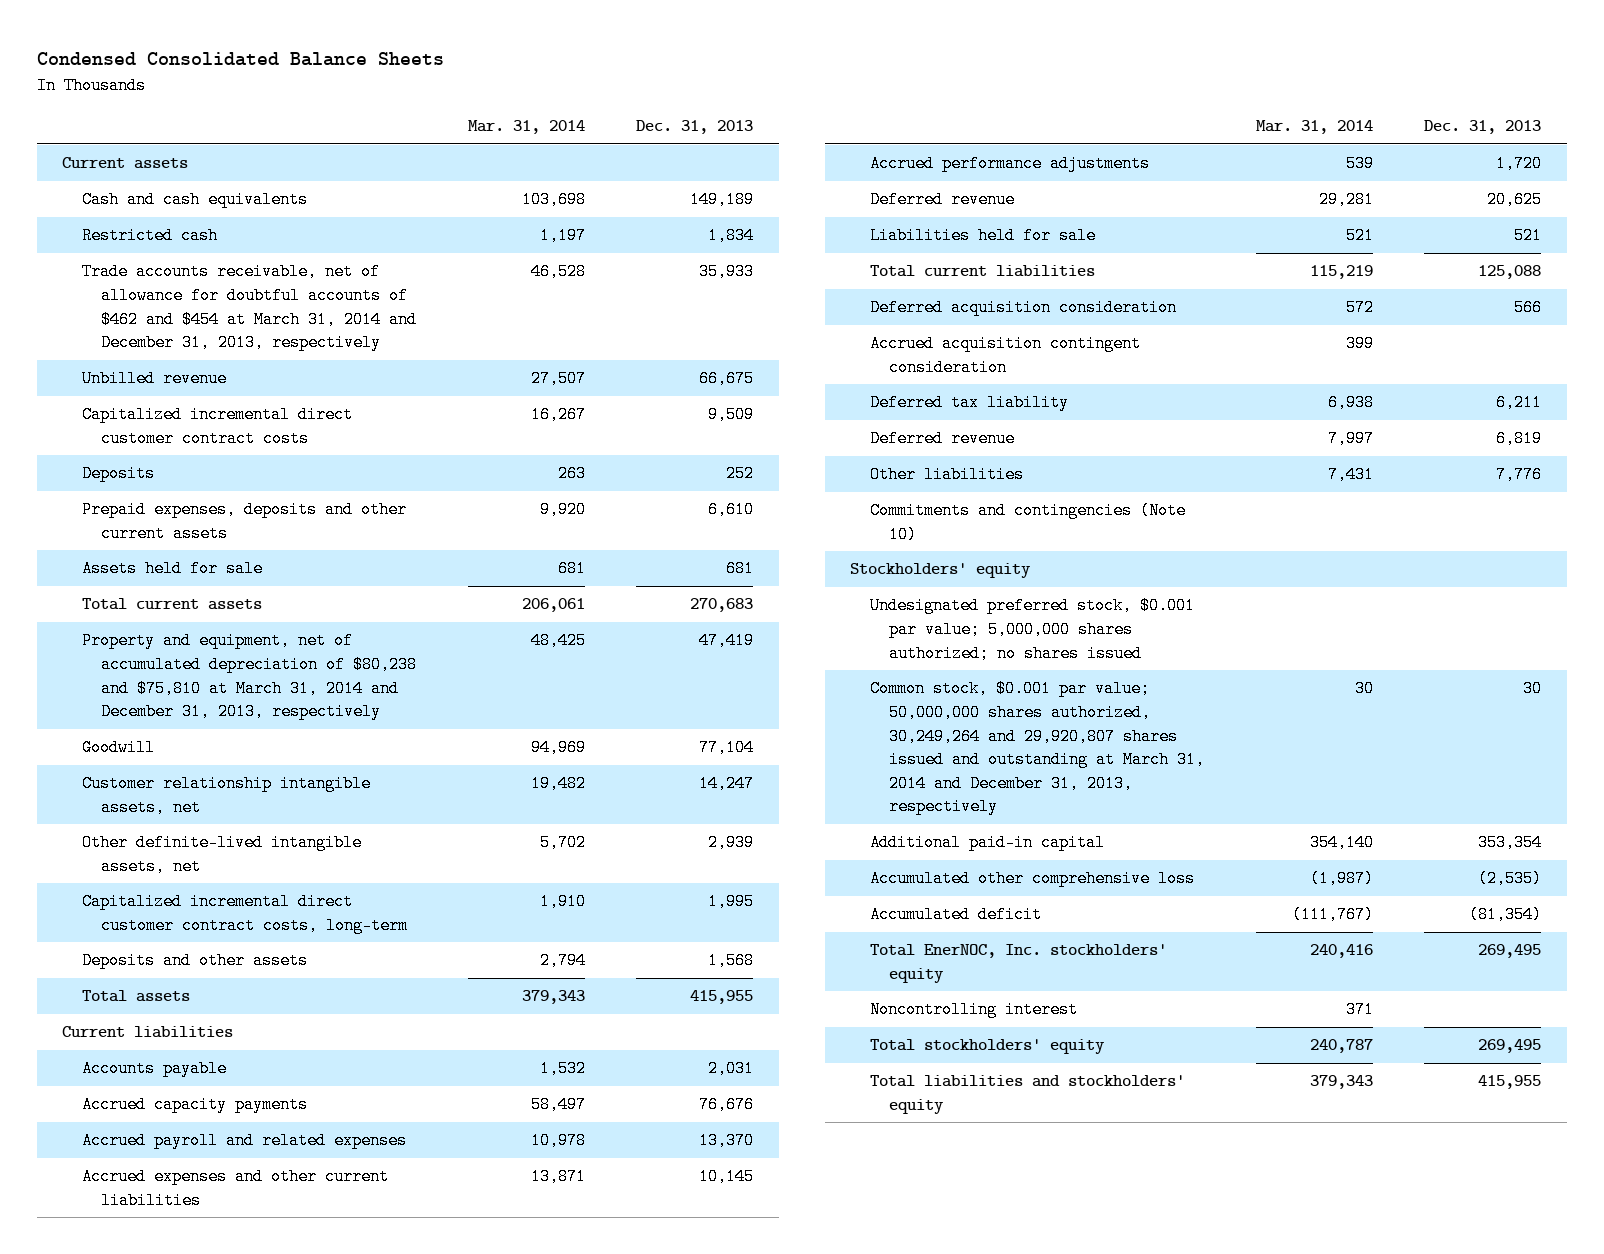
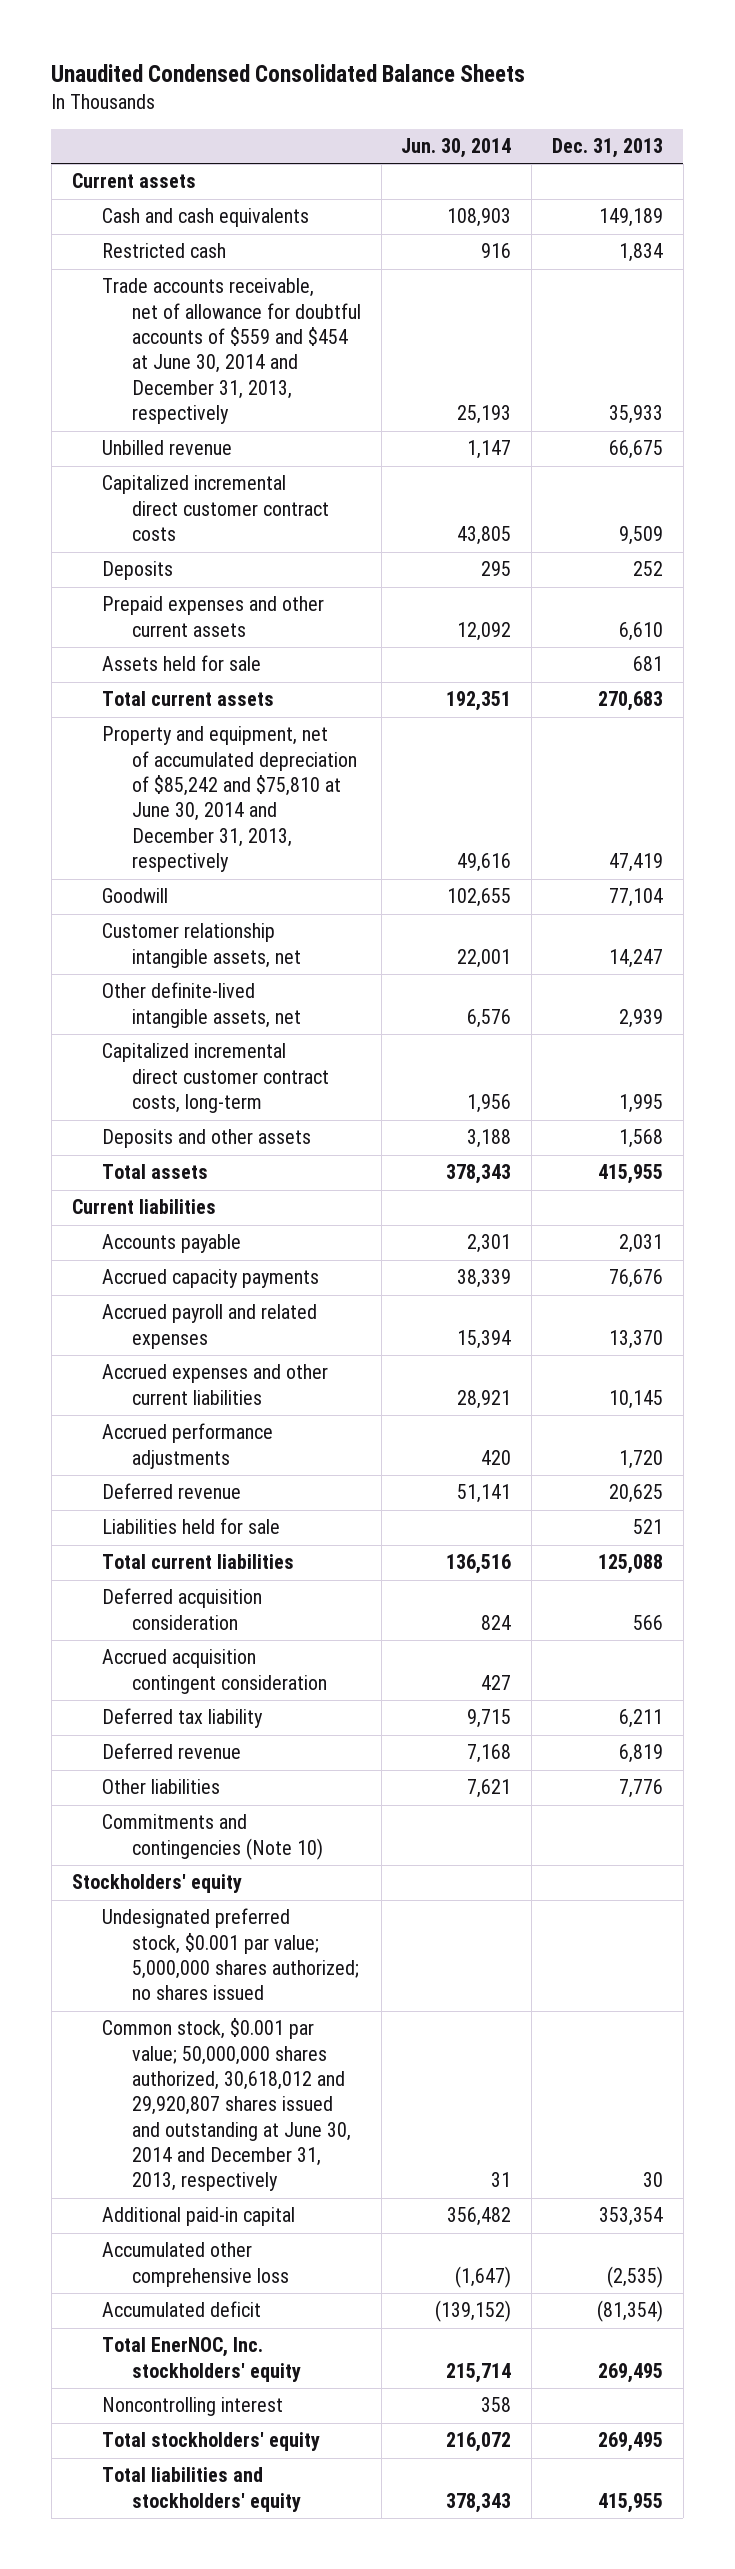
- Condensed Consolidated Balance Sheets
+ Unaudited Condensed Consolidated Balance Sheets
- | Mar. 31, 2014 | Dec. 31, 2013
+ | Jun. 30, 2014 | Dec. 31, 2013
- Trade accounts receivable, net of allowance for doubtful accounts of $462 and $454 at March 31, 2014 and December 31, 2013, respectively | 46,528 | 35,933
+ Trade accounts receivable, net of allowance for doubtful accounts of $559 and $454 at June 30, 2014 and December 31, 2013, respectively | 25,193 | 35,933
- Prepaid expenses, deposits and other current assets | 9,920 | 6,610
+ Prepaid expenses and other current assets | 12,092 | 6,610
- Property and equipment, net of accumulated depreciation of $80,238 and $75,810 at March 31, 2014 and December 31, 2013, respectively | 48,425 | 47,419
+ Property and equipment, net of accumulated depreciation of $85,242 and $75,810 at June 30, 2014 and December 31, 2013, respectively | 49,616 | 47,419
- Common stock, $0.001 par value; 50,000,000 shares authorized, 30,249,264 and 29,920,807 shares issued and outstanding at March 31, 2014 and December 31, 2013, respectively | 30 | 30
+ Common stock, $0.001 par value; 50,000,000 shares authorized, 30,618,012 and 29,920,807 shares issued and outstanding at June 30, 2014 and December 31, 2013, respectively | 31 | 30

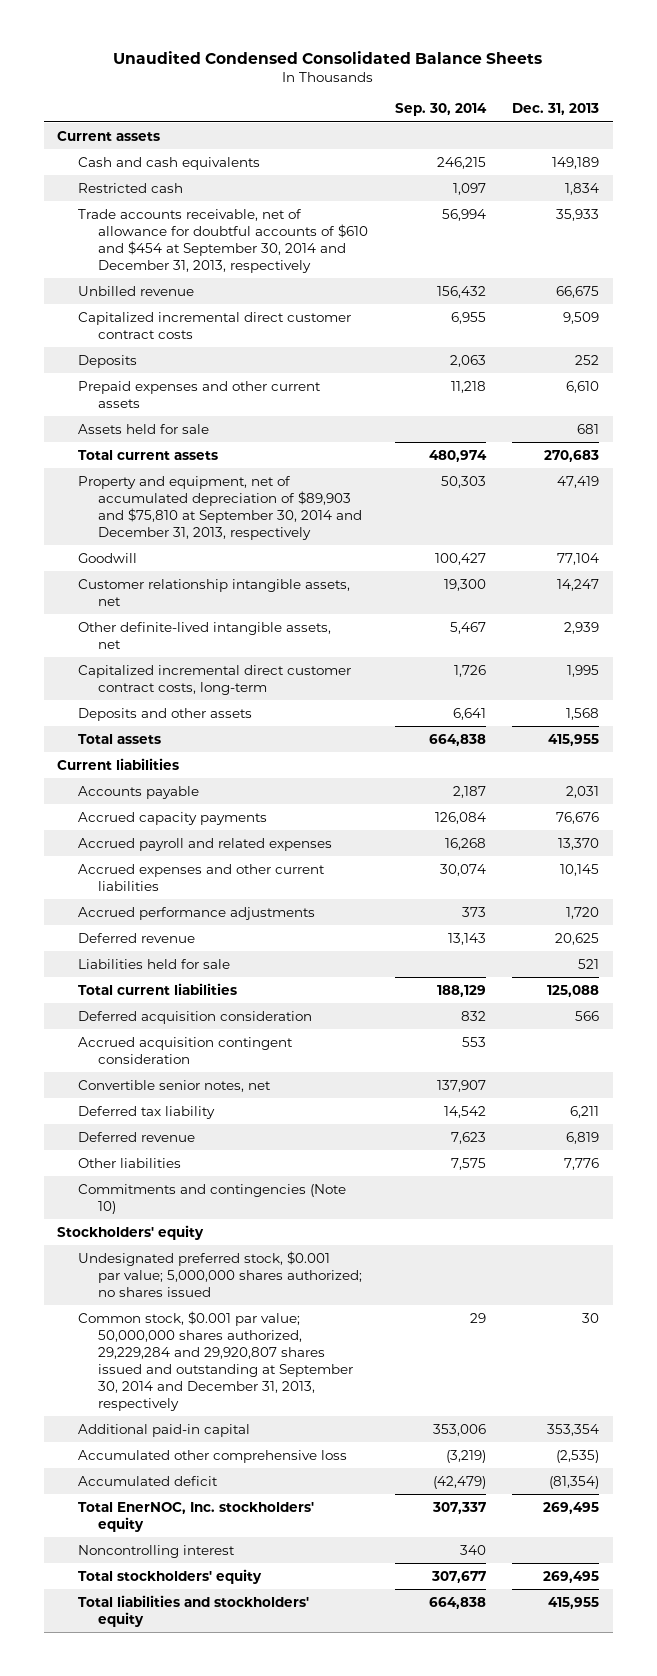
- | Jun. 30, 2014 | Dec. 31, 2013
+ | Sep. 30, 2014 | Dec. 31, 2013
- Trade accounts receivable, net of allowance for doubtful accounts of $559 and $454 at June 30, 2014 and December 31, 2013, respectively | 25,193 | 35,933
+ Trade accounts receivable, net of allowance for doubtful accounts of $610 and $454 at September 30, 2014 and December 31, 2013, respectively | 56,994 | 35,933
- Property and equipment, net of accumulated depreciation of $85,242 and $75,810 at June 30, 2014 and December 31, 2013, respectively | 49,616 | 47,419
+ Property and equipment, net of accumulated depreciation of $89,903 and $75,810 at September 30, 2014 and December 31, 2013, respectively | 50,303 | 47,419
+ Convertible senior notes, net | 137,907 |
- Common stock, $0.001 par value; 50,000,000 shares authorized, 30,618,012 and 29,920,807 shares issued and outstanding at June 30, 2014 and December 31, 2013, respectively | 31 | 30
+ Common stock, $0.001 par value; 50,000,000 shares authorized, 29,229,284 and 29,920,807 shares issued and outstanding at September 30, 2014 and December 31, 2013, respectively | 29 | 30

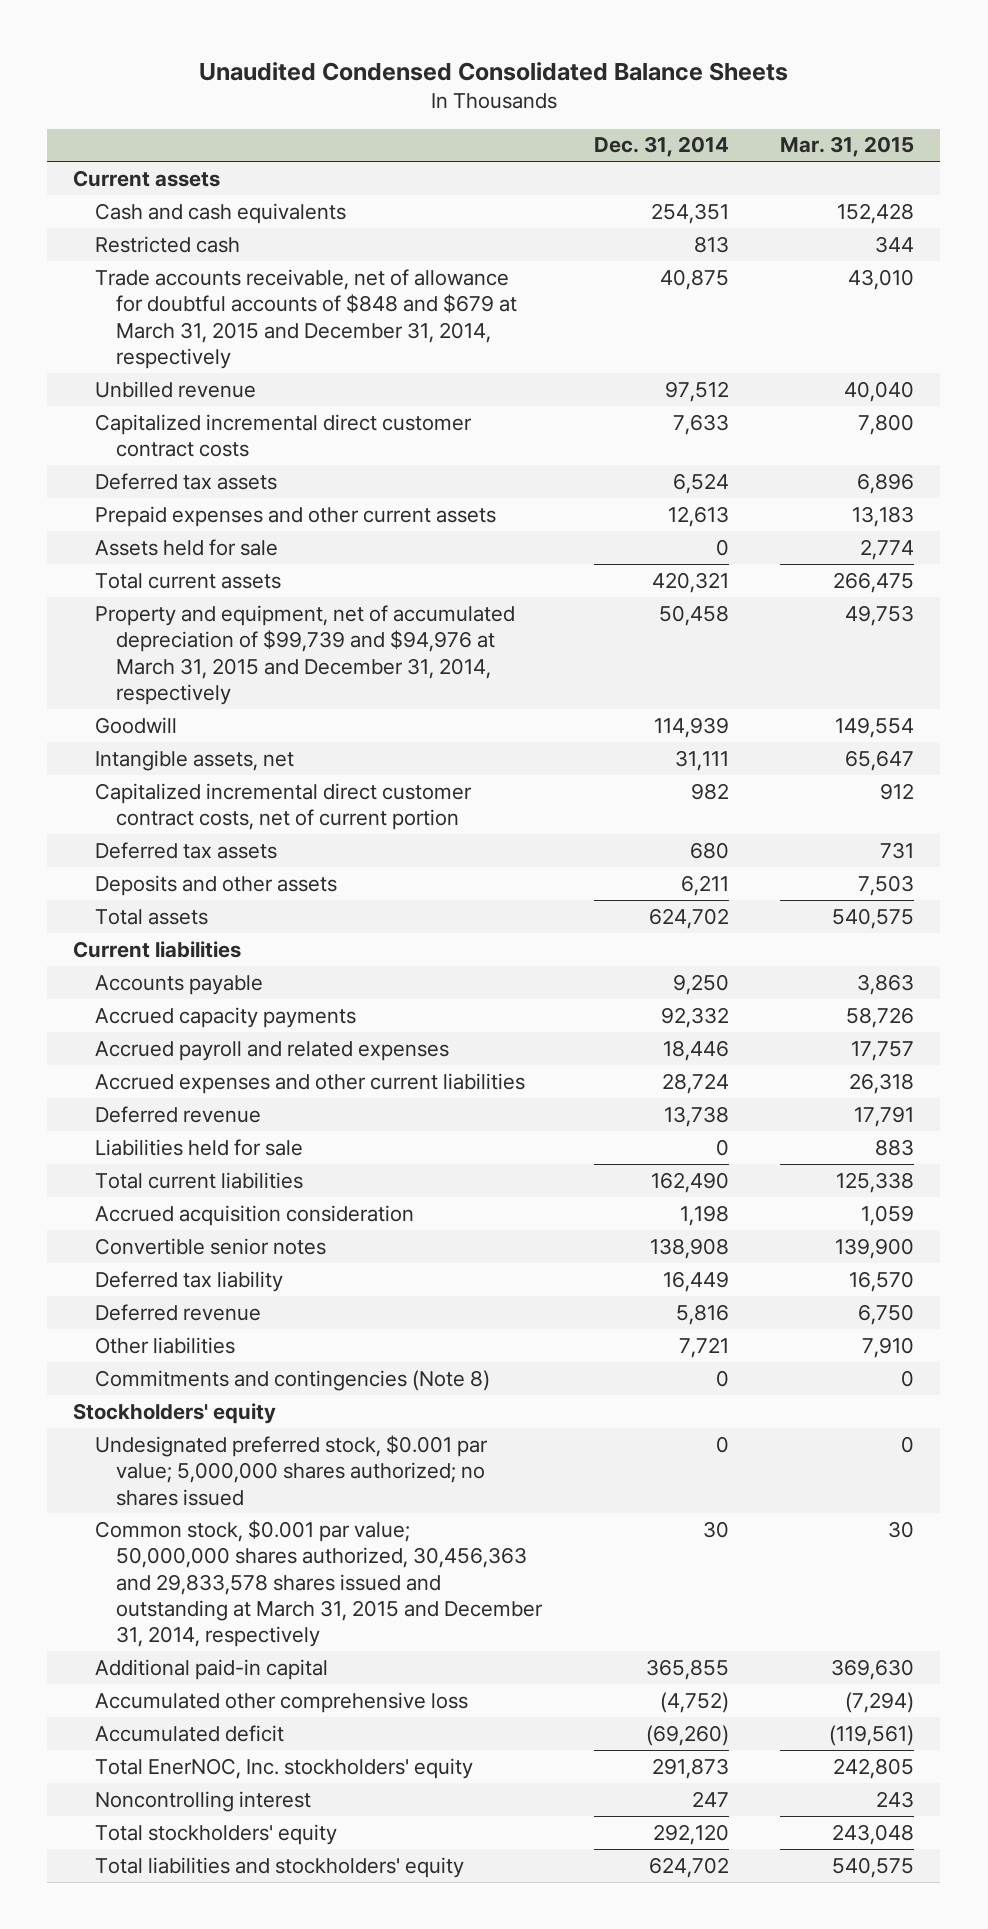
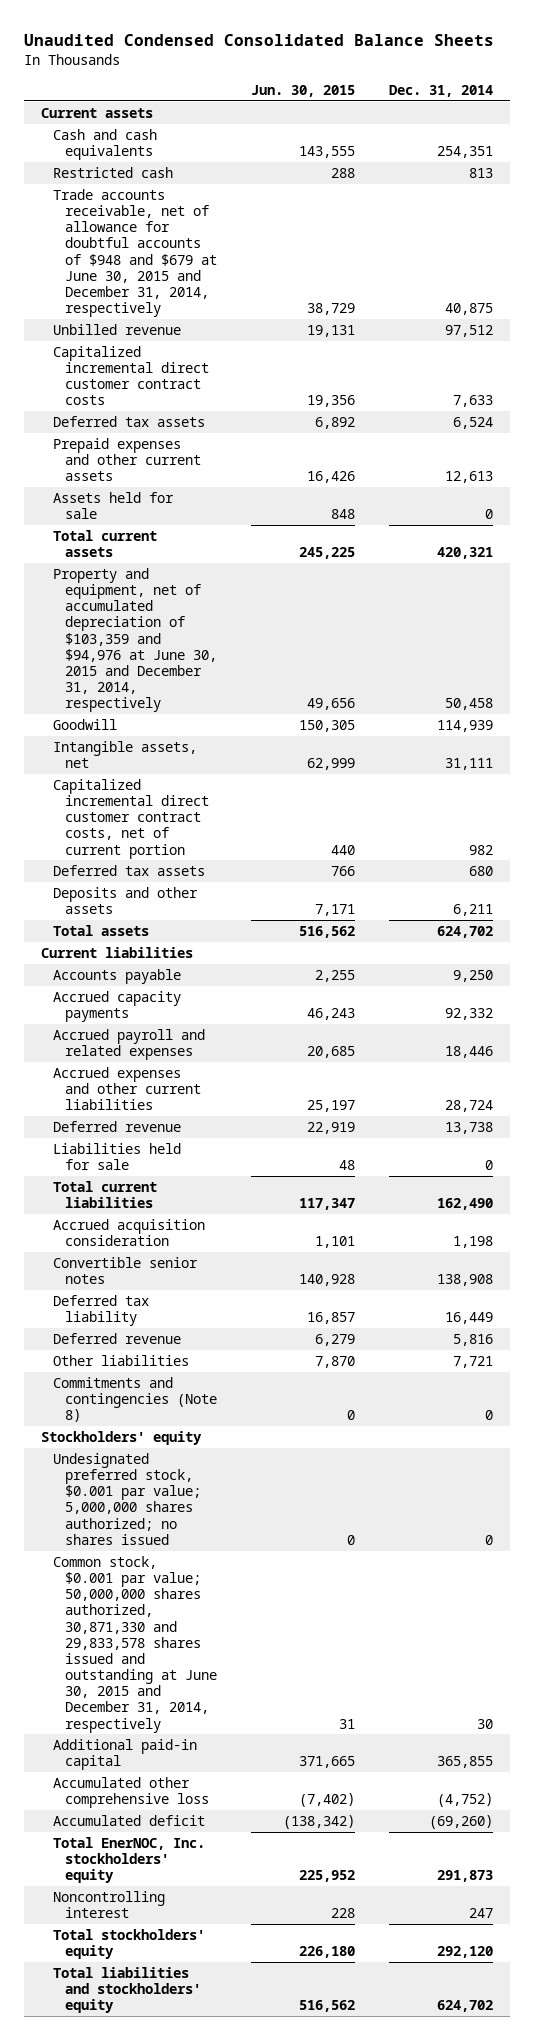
- | Dec. 31, 2014 | Mar. 31, 2015
+ | Jun. 30, 2015 | Dec. 31, 2014
- Trade accounts receivable, net of allowance for doubtful accounts of $848 and $679 at March 31, 2015 and December 31, 2014, respectively | 40,875 | 43,010
+ Trade accounts receivable, net of allowance for doubtful accounts of $948 and $679 at June 30, 2015 and December 31, 2014, respectively | 38,729 | 40,875
- Property and equipment, net of accumulated depreciation of $99,739 and $94,976 at March 31, 2015 and December 31, 2014, respectively | 50,458 | 49,753
+ Property and equipment, net of accumulated depreciation of $103,359 and $94,976 at June 30, 2015 and December 31, 2014, respectively | 49,656 | 50,458
- Common stock, $0.001 par value; 50,000,000 shares authorized, 30,456,363 and 29,833,578 shares issued and outstanding at March 31, 2015 and December 31, 2014, respectively | 30 | 30
+ Common stock, $0.001 par value; 50,000,000 shares authorized, 30,871,330 and 29,833,578 shares issued and outstanding at June 30, 2015 and December 31, 2014, respectively | 31 | 30

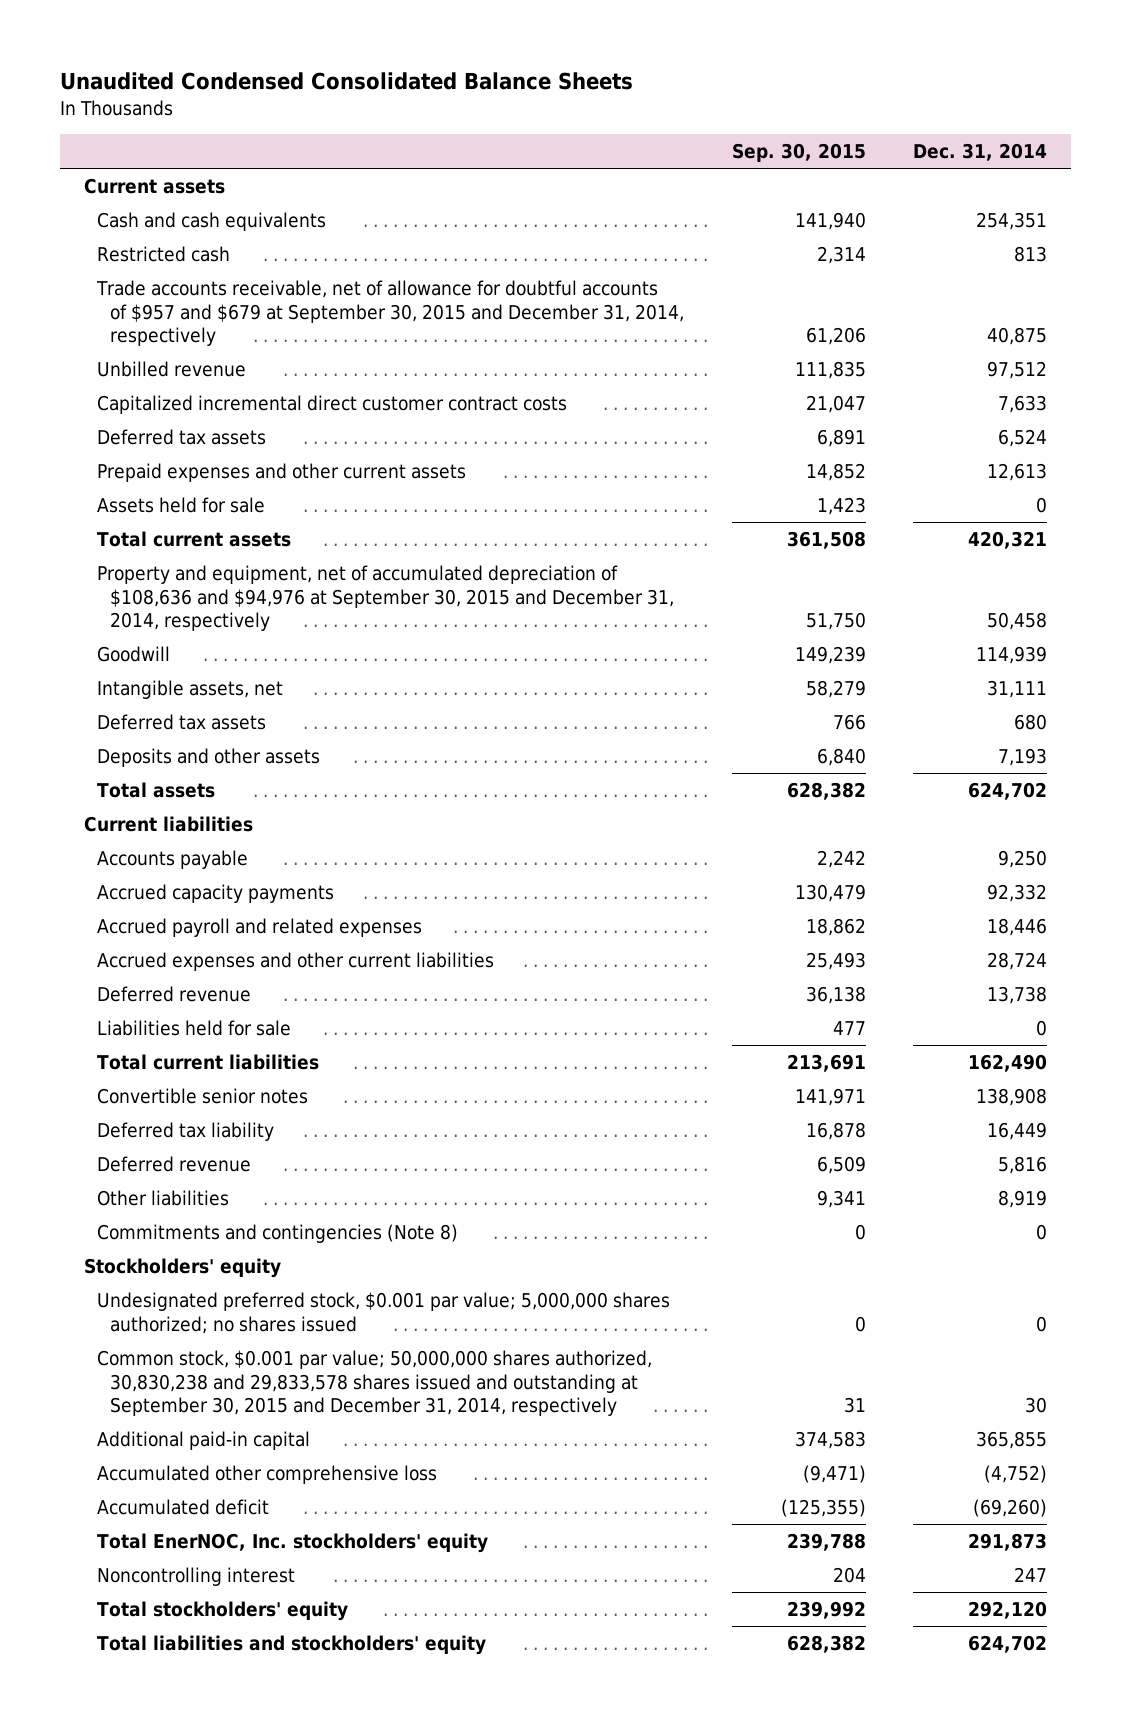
- | Jun. 30, 2015 | Dec. 31, 2014
+ | Sep. 30, 2015 | Dec. 31, 2014
- Trade accounts receivable, net of allowance for doubtful accounts of $948 and $679 at June 30, 2015 and December 31, 2014, respectively | 38,729 | 40,875
+ Trade accounts receivable, net of allowance for doubtful accounts of $957 and $679 at September 30, 2015 and December 31, 2014, respectively | 61,206 | 40,875
- Property and equipment, net of accumulated depreciation of $103,359 and $94,976 at June 30, 2015 and December 31, 2014, respectively | 49,656 | 50,458
+ Property and equipment, net of accumulated depreciation of $108,636 and $94,976 at September 30, 2015 and December 31, 2014, respectively | 51,750 | 50,458
- Capitalized incremental direct customer contract costs, net of current portion | 440 | 982
- Deposits and other assets | 7,171 | 6,211
+ Deposits and other assets | 6,840 | 7,193
- Accrued acquisition consideration | 1,101 | 1,198
- Other liabilities | 7,870 | 7,721
+ Other liabilities | 9,341 | 8,919
- Common stock, $0.001 par value; 50,000,000 shares authorized, 30,871,330 and 29,833,578 shares issued and outstanding at June 30, 2015 and December 31, 2014, respectively | 31 | 30
+ Common stock, $0.001 par value; 50,000,000 shares authorized, 30,830,238 and 29,833,578 shares issued and outstanding at September 30, 2015 and December 31, 2014, respectively | 31 | 30

